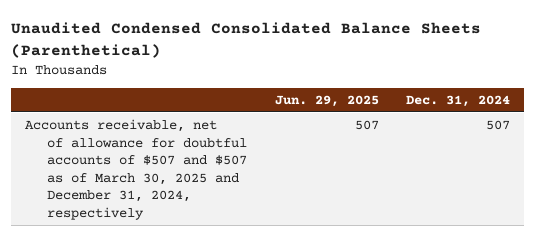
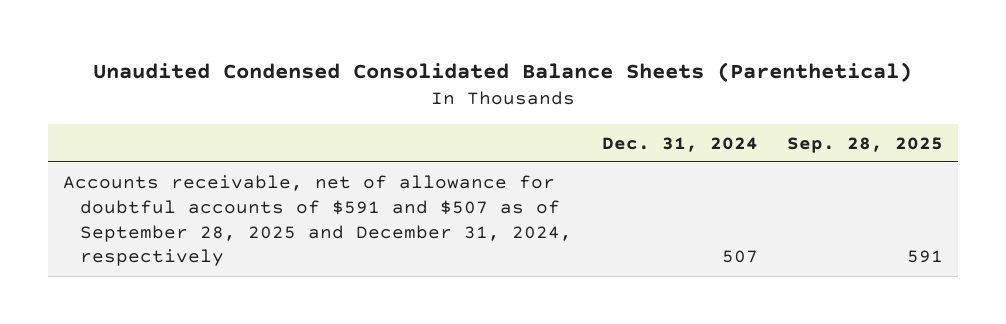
- | Jun. 29, 2025 | Dec. 31, 2024
+ | Dec. 31, 2024 | Sep. 28, 2025
- Accounts receivable, net of allowance for doubtful accounts of $507 and $507 as of March 30, 2025 and December 31, 2024, respectively | 507 | 507
+ Accounts receivable, net of allowance for doubtful accounts of $591 and $507 as of September 28, 2025 and December 31, 2024, respectively | 507 | 591

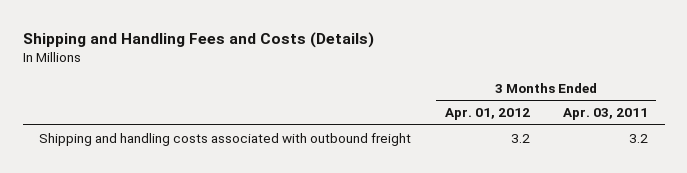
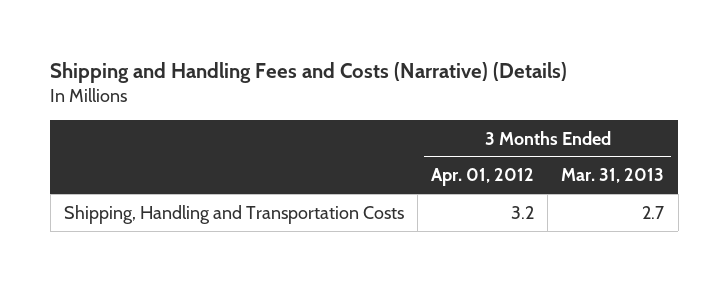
- Shipping and Handling Fees and Costs (Details)
+ Shipping and Handling Fees and Costs (Narrative) (Details)
- | 3 Months Ended Apr. 01, 2012 | 3 Months Ended Apr. 03, 2011
+ | 3 Months Ended Apr. 01, 2012 | 3 Months Ended Mar. 31, 2013
- Shipping and handling costs associated with outbound freight | 3.2 | 3.2
+ Shipping, Handling and Transportation Costs | 3.2 | 2.7

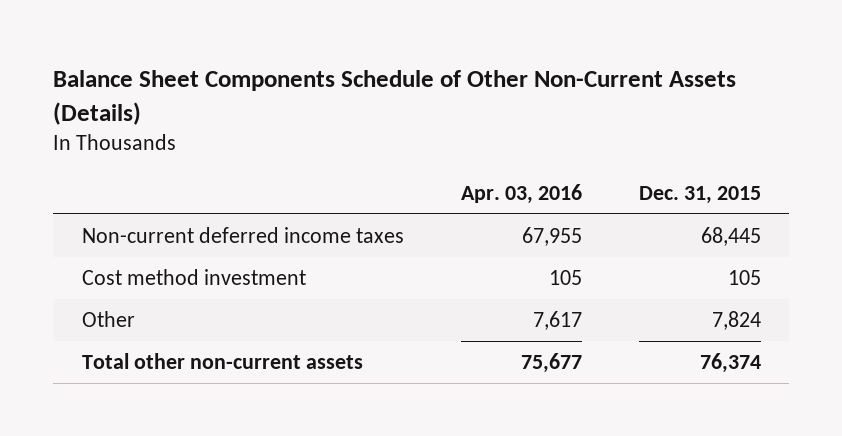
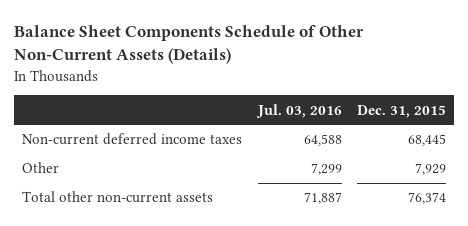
- | Apr. 03, 2016 | Dec. 31, 2015
+ | Jul. 03, 2016 | Dec. 31, 2015
- Cost method investment | 105 | 105
- Other | 7,617 | 7,824
+ Other | 7,299 | 7,929

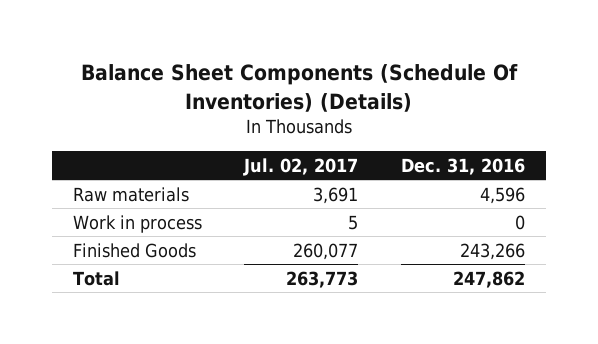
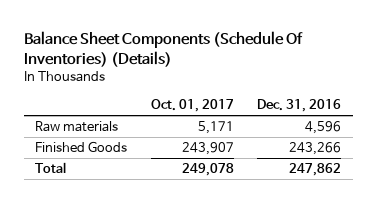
- | Jul. 02, 2017 | Dec. 31, 2016
+ | Oct. 01, 2017 | Dec. 31, 2016
- Work in process | 5 | 0

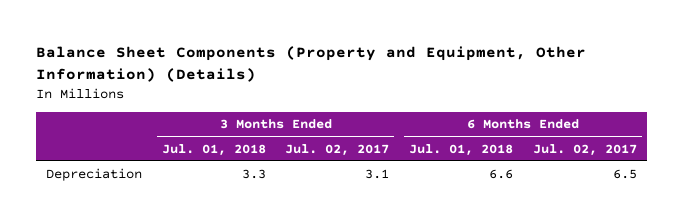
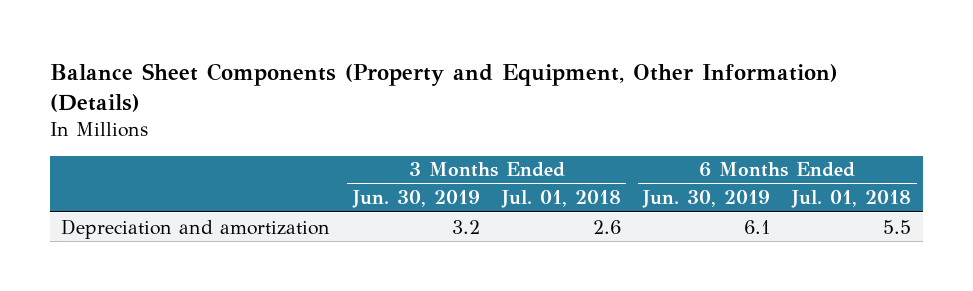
- | 3 Months Ended Jul. 01, 2018 | 3 Months Ended Jul. 02, 2017 | 6 Months Ended Jul. 01, 2018 | 6 Months Ended Jul. 02, 2017
+ | 3 Months Ended Jun. 30, 2019 | 3 Months Ended Jul. 01, 2018 | 6 Months Ended Jun. 30, 2019 | 6 Months Ended Jul. 01, 2018
- Depreciation | 3.3 | 3.1 | 6.6 | 6.5
+ Depreciation and amortization | 3.2 | 2.6 | 6.1 | 5.5

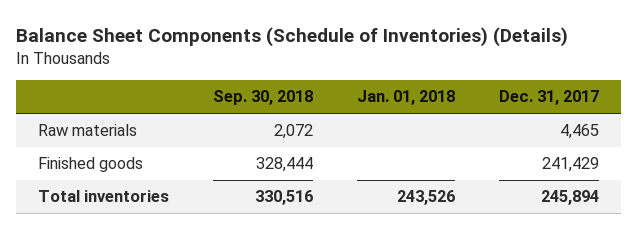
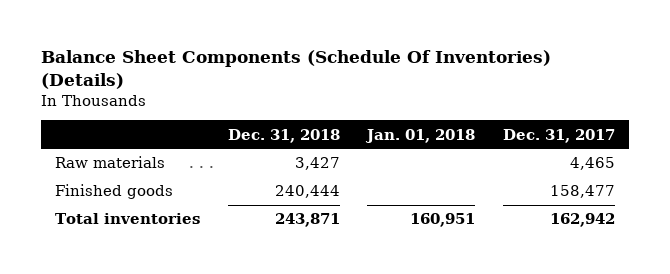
- Balance Sheet Components (Schedule of Inventories) (Details)
+ Balance Sheet Components (Schedule Of Inventories) (Details)
- | Sep. 30, 2018 | Jan. 01, 2018 | Dec. 31, 2017
+ | Dec. 31, 2018 | Jan. 01, 2018 | Dec. 31, 2017
- Finished goods | 328,444 | | 241,429
- Total inventories | 330,516 | 243,526 | 245,894
+ Finished goods | 240,444 | | 158,477
+ Total inventories | 243,871 | 160,951 | 162,942

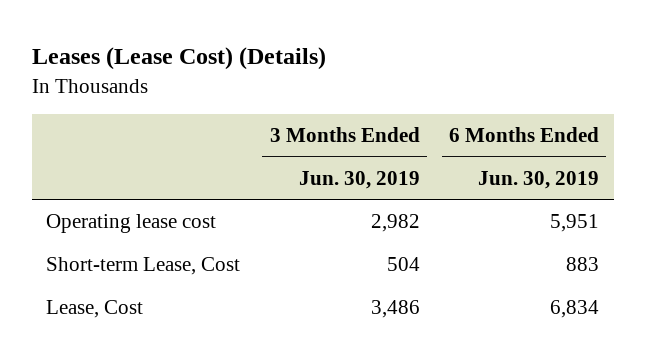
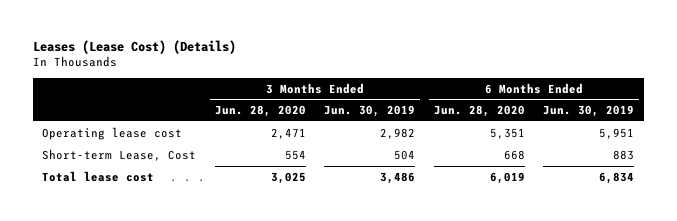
- | 3 Months Ended Jun. 30, 2019 | 6 Months Ended Jun. 30, 2019
+ | 3 Months Ended Jun. 28, 2020 | 3 Months Ended Jun. 30, 2019 | 6 Months Ended Jun. 28, 2020 | 6 Months Ended Jun. 30, 2019
- Lease, Cost | 3,486 | 6,834
+ Total lease cost | 3,025 | 3,486 | 6,019 | 6,834

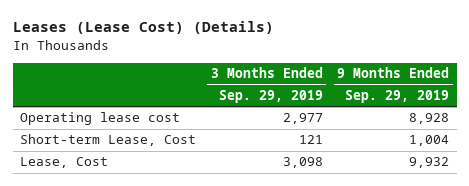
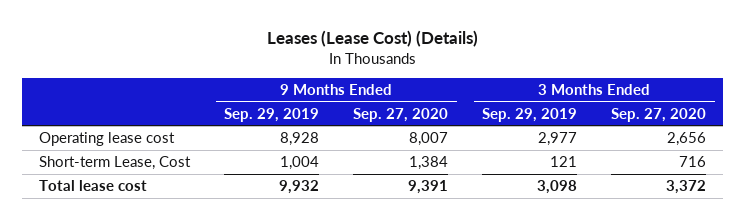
- | 3 Months Ended Sep. 29, 2019 | 9 Months Ended Sep. 29, 2019
+ | 9 Months Ended Sep. 29, 2019 | 9 Months Ended Sep. 27, 2020 | 3 Months Ended Sep. 29, 2019 | 3 Months Ended Sep. 27, 2020
- Lease, Cost | 3,098 | 9,932
+ Total lease cost | 9,932 | 9,391 | 3,098 | 3,372

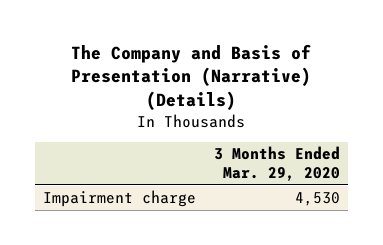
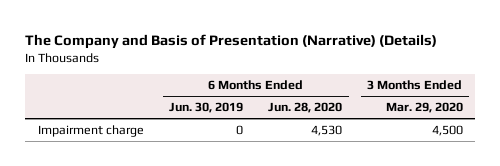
- | 3 Months Ended Mar. 29, 2020
+ | 6 Months Ended Jun. 30, 2019 | 6 Months Ended Jun. 28, 2020 | 3 Months Ended Mar. 29, 2020
- Impairment charge | 4,530
+ Impairment charge | 0 | 4,530 | 4,500

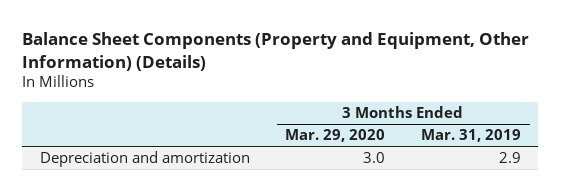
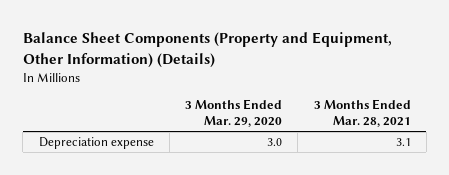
- | 3 Months Ended Mar. 29, 2020 | 3 Months Ended Mar. 31, 2019
+ | 3 Months Ended Mar. 29, 2020 | 3 Months Ended Mar. 28, 2021
- Depreciation and amortization | 3.0 | 2.9
+ Depreciation expense | 3.0 | 3.1

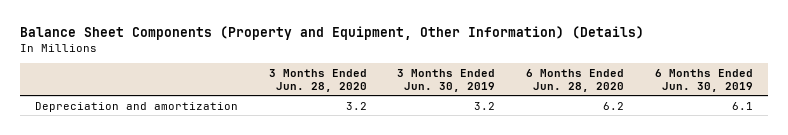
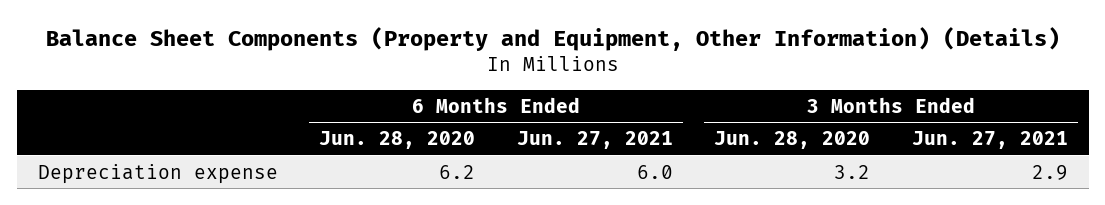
- | 3 Months Ended Jun. 28, 2020 | 3 Months Ended Jun. 30, 2019 | 6 Months Ended Jun. 28, 2020 | 6 Months Ended Jun. 30, 2019
+ | 6 Months Ended Jun. 28, 2020 | 6 Months Ended Jun. 27, 2021 | 3 Months Ended Jun. 28, 2020 | 3 Months Ended Jun. 27, 2021
- Depreciation and amortization | 3.2 | 3.2 | 6.2 | 6.1
+ Depreciation expense | 6.2 | 6.0 | 3.2 | 2.9

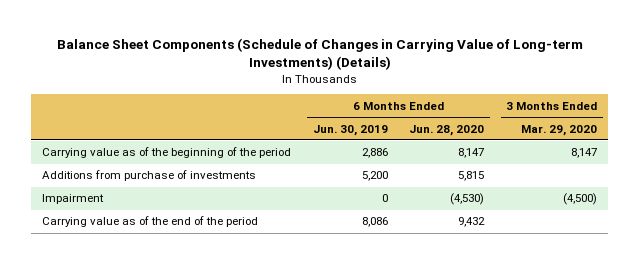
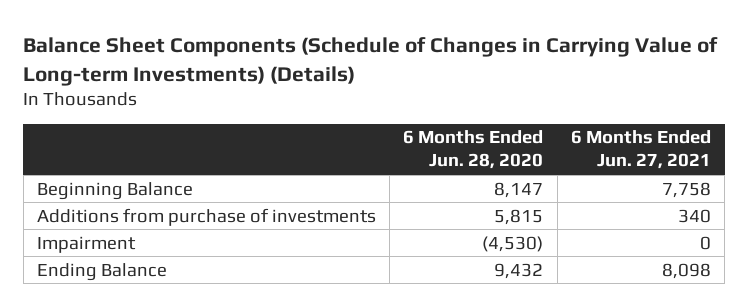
- | 6 Months Ended Jun. 30, 2019 | 6 Months Ended Jun. 28, 2020 | 3 Months Ended Mar. 29, 2020
+ | 6 Months Ended Jun. 28, 2020 | 6 Months Ended Jun. 27, 2021
- Carrying value as of the beginning of the period | 2,886 | 8,147 | 8,147
+ Beginning Balance | 8,147 | 7,758
- Carrying value as of the end of the period | 8,086 | 9,432 |
+ Ending Balance | 9,432 | 8,098

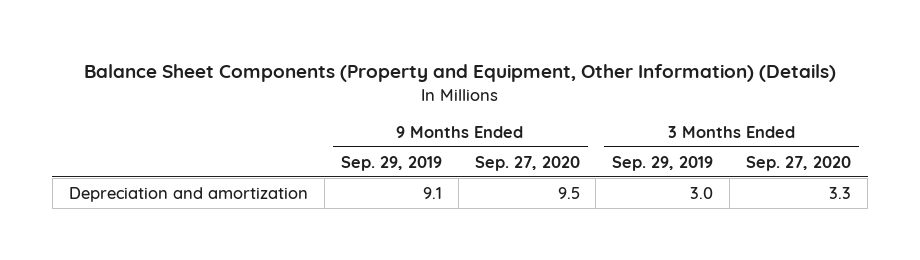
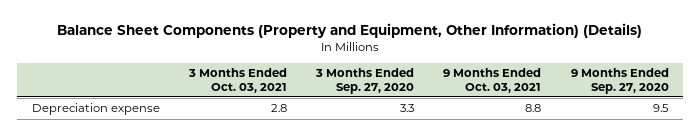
- | 9 Months Ended Sep. 29, 2019 | 9 Months Ended Sep. 27, 2020 | 3 Months Ended Sep. 29, 2019 | 3 Months Ended Sep. 27, 2020
+ | 3 Months Ended Oct. 03, 2021 | 3 Months Ended Sep. 27, 2020 | 9 Months Ended Oct. 03, 2021 | 9 Months Ended Sep. 27, 2020
- Depreciation and amortization | 9.1 | 9.5 | 3.0 | 3.3
+ Depreciation expense | 2.8 | 3.3 | 8.8 | 9.5

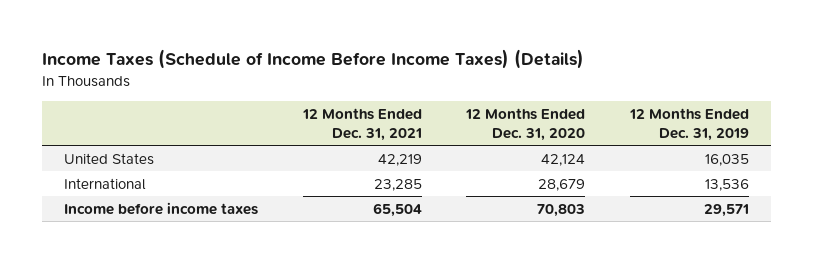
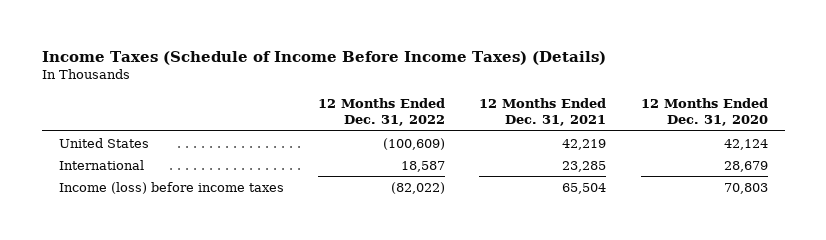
- | 12 Months Ended Dec. 31, 2021 | 12 Months Ended Dec. 31, 2020 | 12 Months Ended Dec. 31, 2019
+ | 12 Months Ended Dec. 31, 2022 | 12 Months Ended Dec. 31, 2021 | 12 Months Ended Dec. 31, 2020
- Income before income taxes | 65,504 | 70,803 | 29,571
+ Income (loss) before income taxes | (82,022) | 65,504 | 70,803

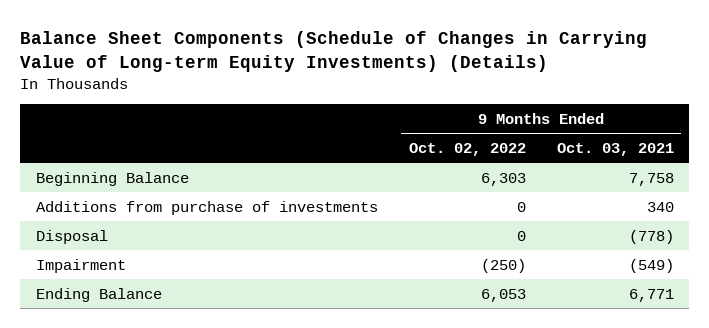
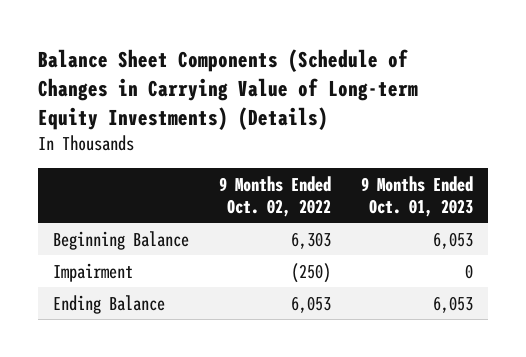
- | 9 Months Ended Oct. 02, 2022 | 9 Months Ended Oct. 03, 2021
+ | 9 Months Ended Oct. 02, 2022 | 9 Months Ended Oct. 01, 2023
- Additions from purchase of investments | 0 | 340
- Disposal | 0 | (778)

